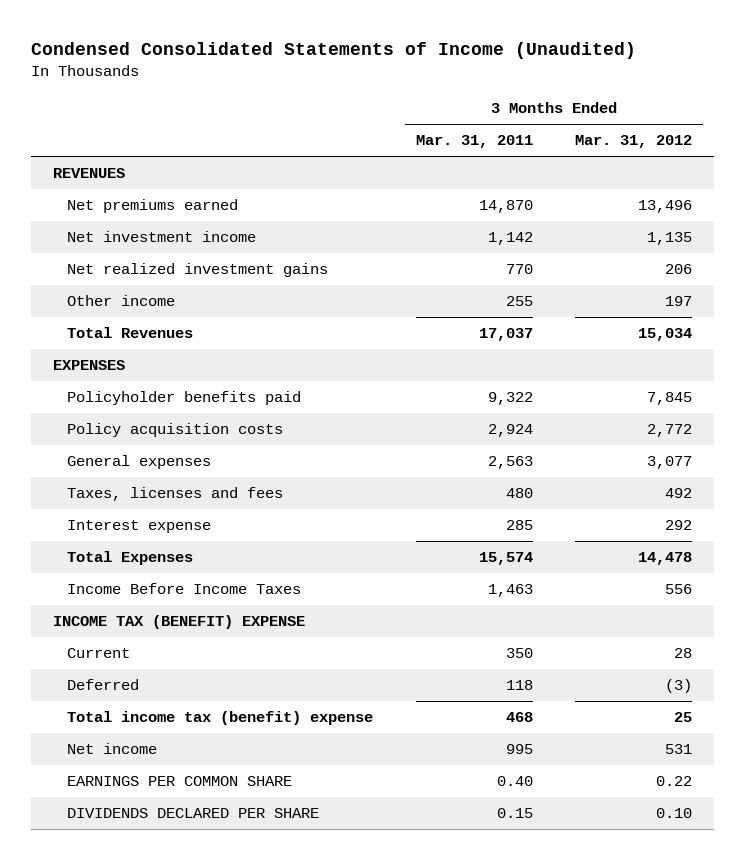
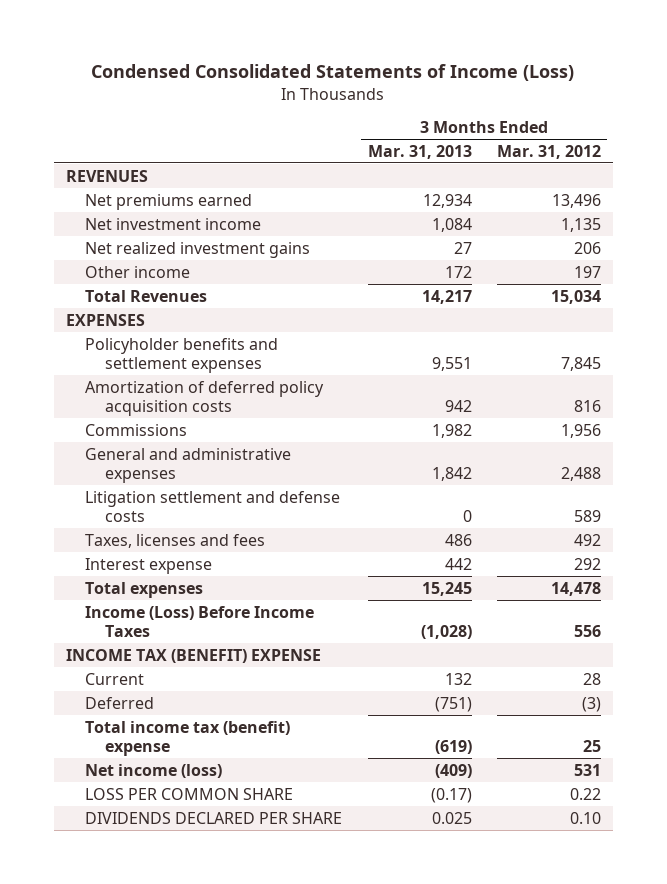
- Condensed Consolidated Statements of Income (Unaudited)
+ Condensed Consolidated Statements of Income (Loss)
- | 3 Months Ended Mar. 31, 2011 | 3 Months Ended Mar. 31, 2012
+ | 3 Months Ended Mar. 31, 2013 | 3 Months Ended Mar. 31, 2012
- Policyholder benefits paid | 9,322 | 7,845
- Policy acquisition costs | 2,924 | 2,772
- General expenses | 2,563 | 3,077
+ Policyholder benefits and settlement expenses | 9,551 | 7,845
+ Amortization of deferred policy acquisition costs | 942 | 816
+ Commissions | 1,982 | 1,956
+ General and administrative expenses | 1,842 | 2,488
+ Litigation settlement and defense costs | 0 | 589
- Total Expenses | 15,574 | 14,478
- Income Before Income Taxes | 1,463 | 556
+ Total expenses | 15,245 | 14,478
+ Income (Loss) Before Income Taxes | (1,028) | 556
- Net income | 995 | 531
- EARNINGS PER COMMON SHARE | 0.40 | 0.22
+ Net income (loss) | (409) | 531
+ LOSS PER COMMON SHARE | (0.17) | 0.22

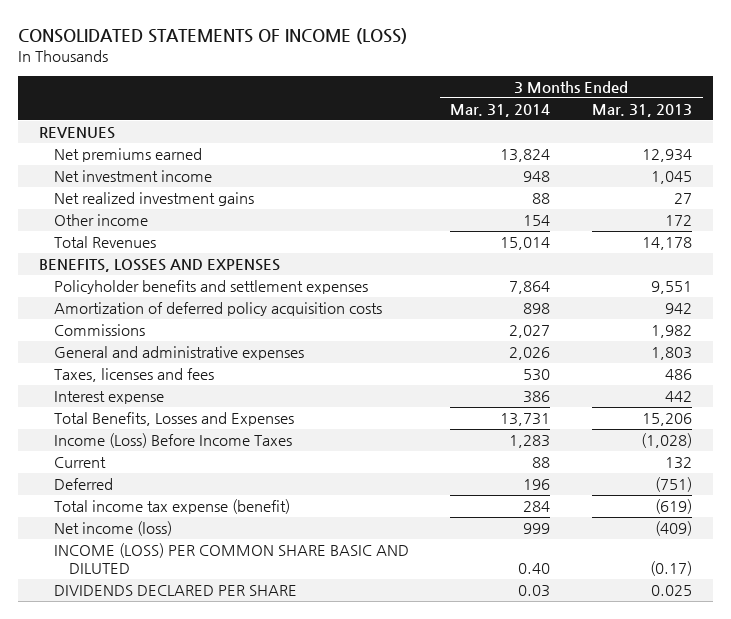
- Condensed Consolidated Statements of Income (Loss)
+ CONSOLIDATED STATEMENTS OF INCOME (LOSS)
- | 3 Months Ended Mar. 31, 2013 | 3 Months Ended Mar. 31, 2012
+ | 3 Months Ended Mar. 31, 2014 | 3 Months Ended Mar. 31, 2013
- Net investment income | 1,084 | 1,135
+ Net investment income | 948 | 1,045
- Total Revenues | 14,217 | 15,034
- EXPENSES
+ Total Revenues | 15,014 | 14,178
+ BENEFITS, LOSSES AND EXPENSES
- General and administrative expenses | 1,842 | 2,488
- Litigation settlement and defense costs | 0 | 589
+ General and administrative expenses | 2,026 | 1,803
- Total expenses | 15,245 | 14,478
+ Total Benefits, Losses and Expenses | 13,731 | 15,206
- INCOME TAX (BENEFIT) EXPENSE
- Total income tax (benefit) expense | (619) | 25
+ Total income tax expense (benefit) | 284 | (619)
- LOSS PER COMMON SHARE | (0.17) | 0.22
+ INCOME (LOSS) PER COMMON SHARE BASIC AND DILUTED | 0.40 | (0.17)

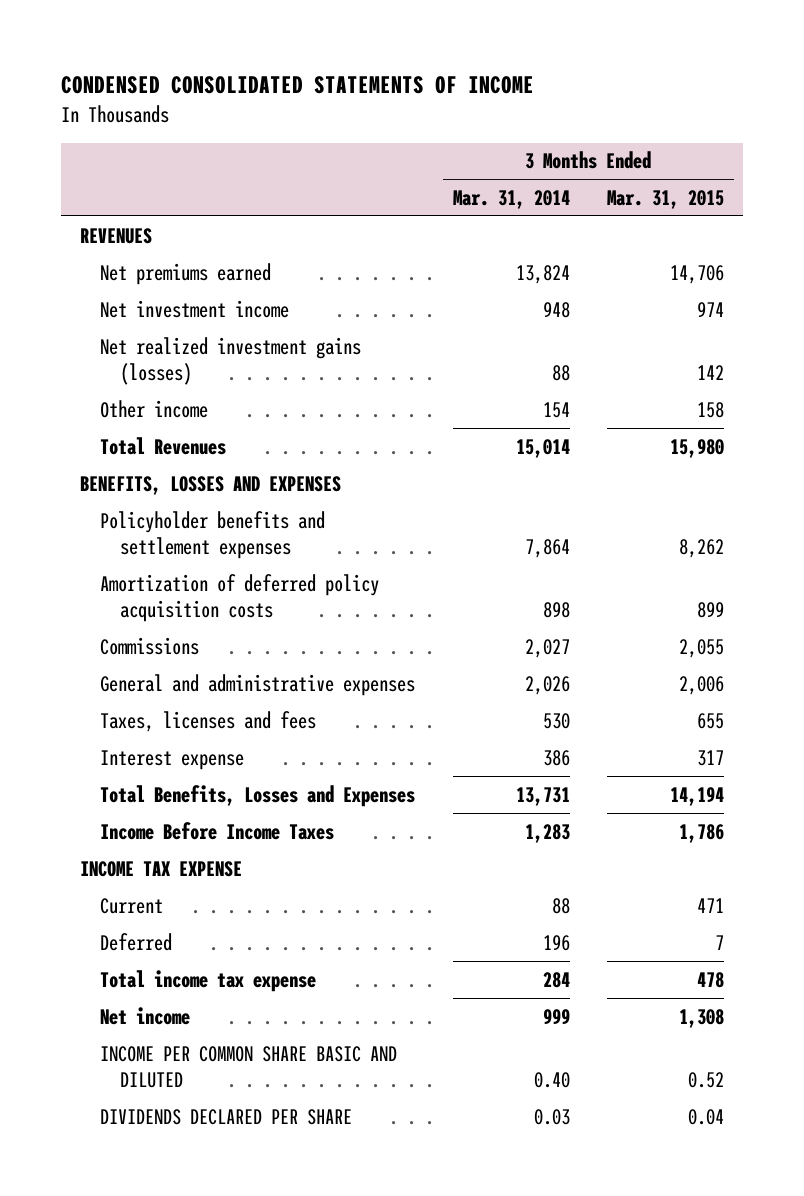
- CONSOLIDATED STATEMENTS OF INCOME (LOSS)
+ CONDENSED CONSOLIDATED STATEMENTS OF INCOME
- | 3 Months Ended Mar. 31, 2014 | 3 Months Ended Mar. 31, 2013
+ | 3 Months Ended Mar. 31, 2014 | 3 Months Ended Mar. 31, 2015
- Net realized investment gains | 88 | 27
+ Net realized investment gains (losses) | 88 | 142
- Income (Loss) Before Income Taxes | 1,283 | (1,028)
+ Income Before Income Taxes | 1,283 | 1,786
+ INCOME TAX EXPENSE
- Total income tax expense (benefit) | 284 | (619)
- Net income (loss) | 999 | (409)
- INCOME (LOSS) PER COMMON SHARE BASIC AND DILUTED | 0.40 | (0.17)
+ Total income tax expense | 284 | 478
+ Net income | 999 | 1,308
+ INCOME PER COMMON SHARE BASIC AND DILUTED | 0.40 | 0.52

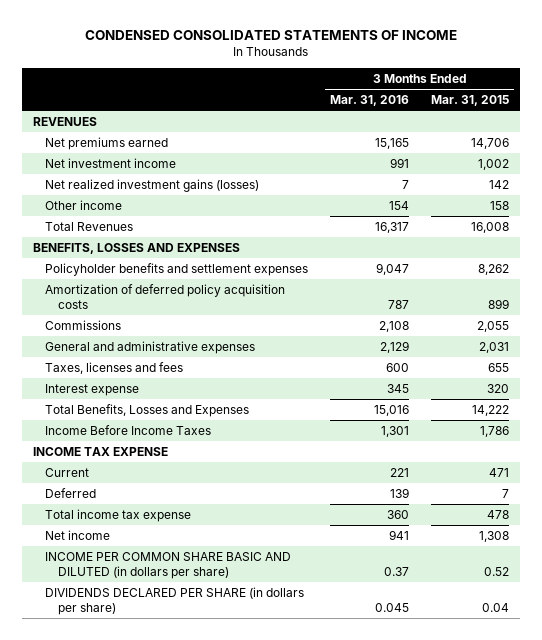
- | 3 Months Ended Mar. 31, 2014 | 3 Months Ended Mar. 31, 2015
+ | 3 Months Ended Mar. 31, 2016 | 3 Months Ended Mar. 31, 2015
- Net investment income | 948 | 974
+ Net investment income | 991 | 1,002
- Total Revenues | 15,014 | 15,980
+ Total Revenues | 16,317 | 16,008
- General and administrative expenses | 2,026 | 2,006
+ General and administrative expenses | 2,129 | 2,031
- Interest expense | 386 | 317
- Total Benefits, Losses and Expenses | 13,731 | 14,194
+ Interest expense | 345 | 320
+ Total Benefits, Losses and Expenses | 15,016 | 14,222
- INCOME PER COMMON SHARE BASIC AND DILUTED | 0.40 | 0.52
- DIVIDENDS DECLARED PER SHARE | 0.03 | 0.04
+ INCOME PER COMMON SHARE BASIC AND DILUTED (in dollars per share) | 0.37 | 0.52
+ DIVIDENDS DECLARED PER SHARE (in dollars per share) | 0.045 | 0.04

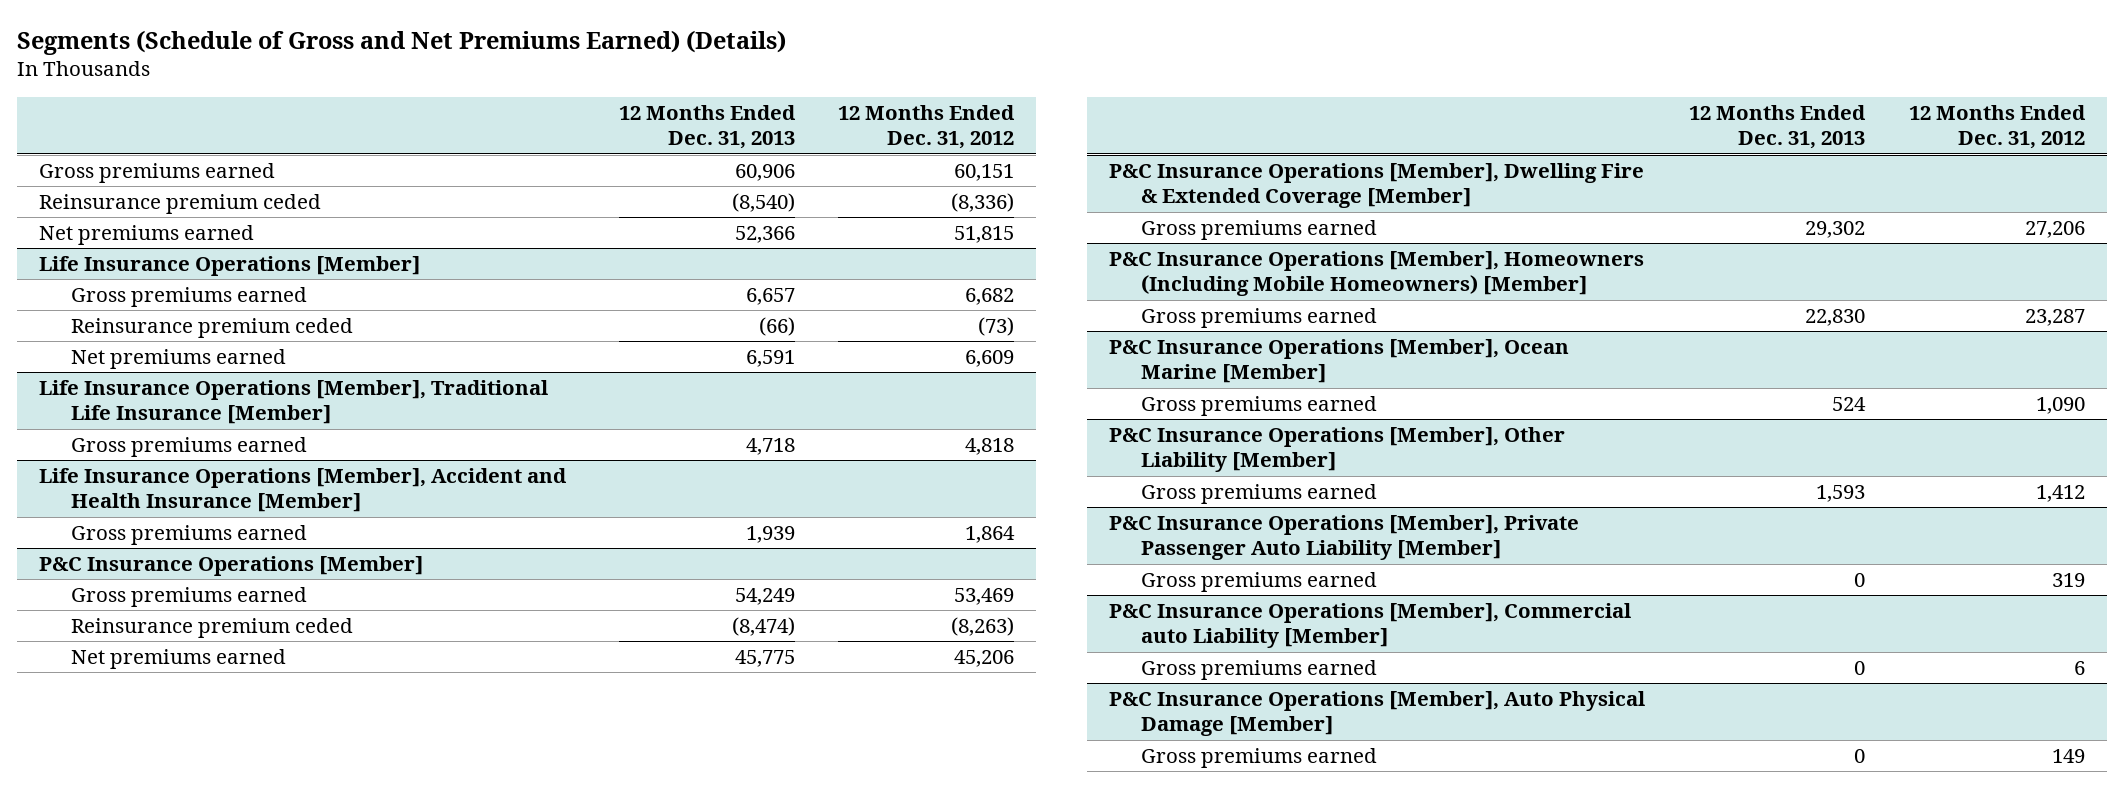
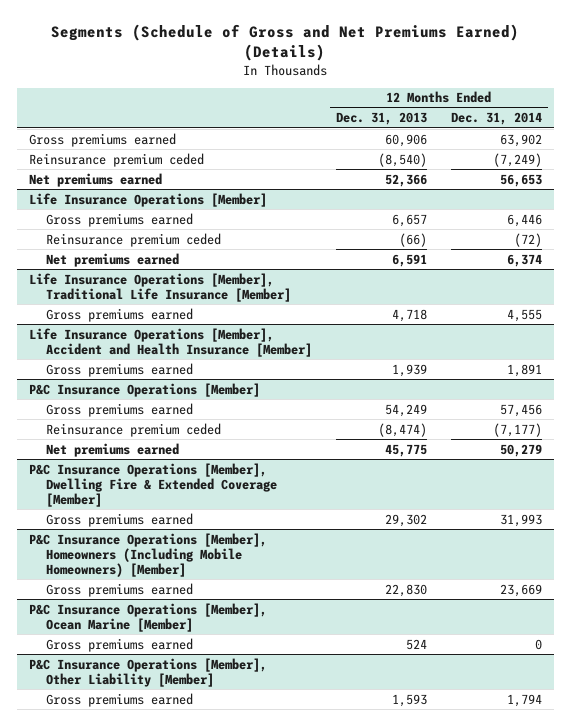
- | 12 Months Ended Dec. 31, 2013 | 12 Months Ended Dec. 31, 2012
+ | 12 Months Ended Dec. 31, 2013 | 12 Months Ended Dec. 31, 2014
- P&C Insurance Operations [Member], Private Passenger Auto Liability [Member]
- Gross premiums earned | 0 | 319
- P&C Insurance Operations [Member], Commercial auto Liability [Member]
- Gross premiums earned | 0 | 6
- P&C Insurance Operations [Member], Auto Physical Damage [Member]
- Gross premiums earned | 0 | 149

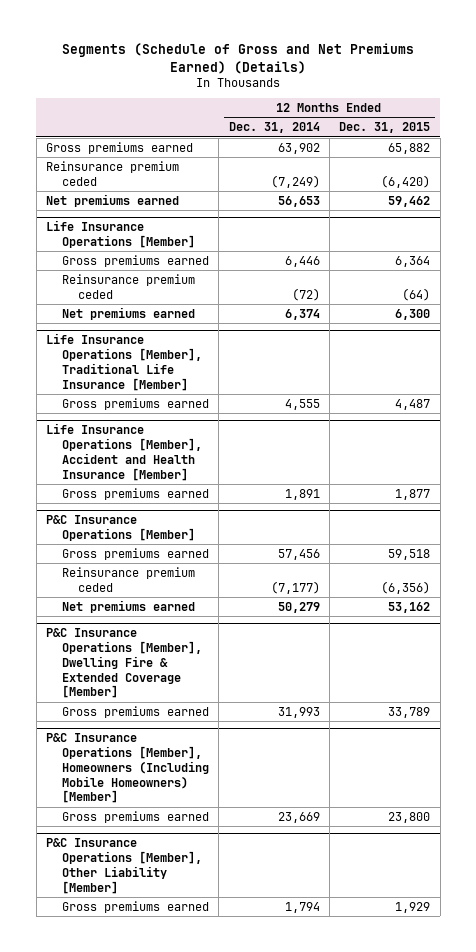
- | 12 Months Ended Dec. 31, 2013 | 12 Months Ended Dec. 31, 2014
+ | 12 Months Ended Dec. 31, 2014 | 12 Months Ended Dec. 31, 2015
- P&C Insurance Operations [Member], Ocean Marine [Member]
- Gross premiums earned | 524 | 0

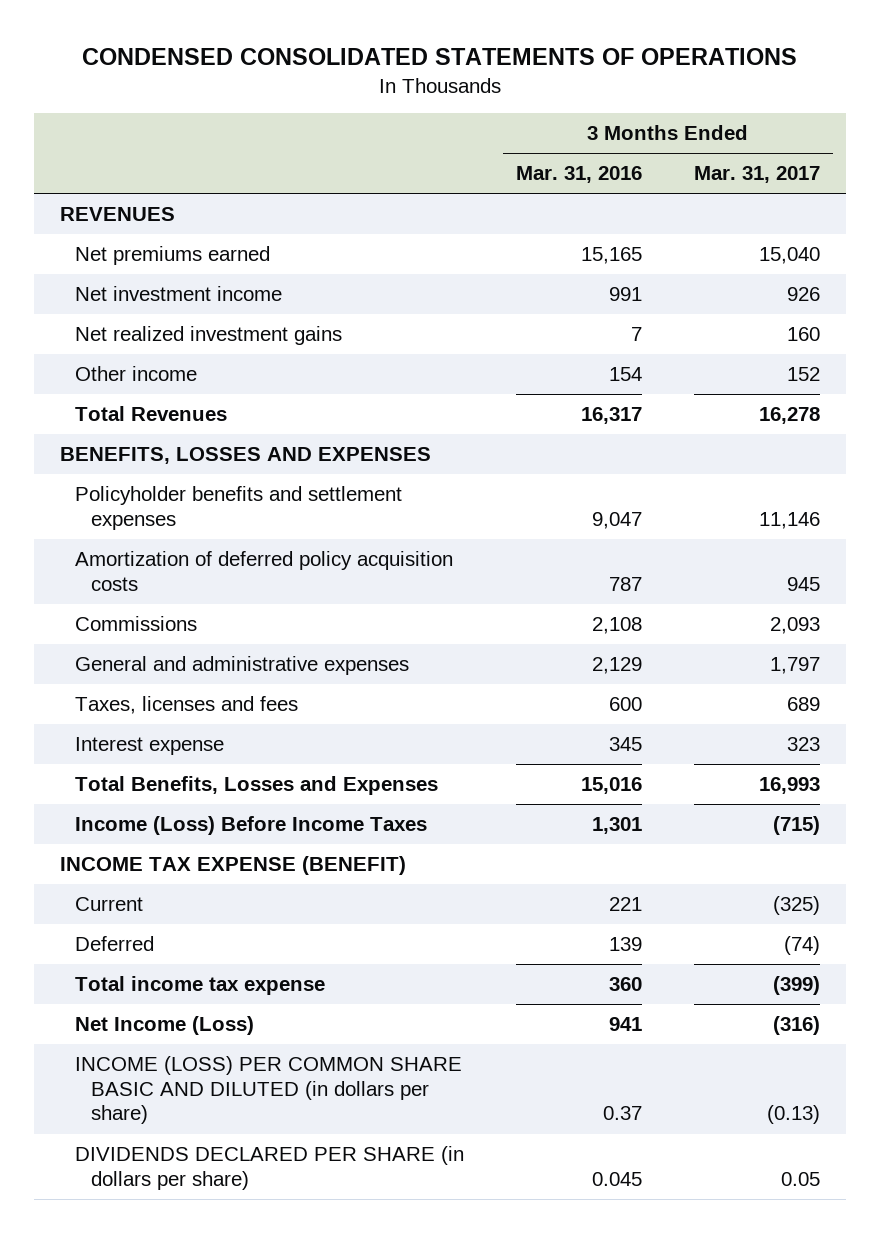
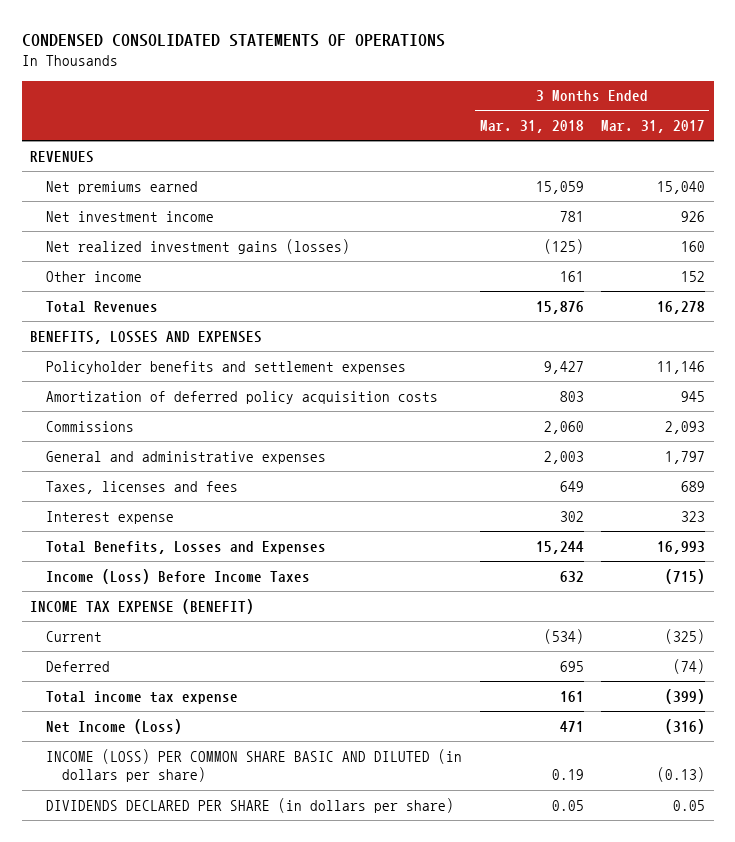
- | 3 Months Ended Mar. 31, 2016 | 3 Months Ended Mar. 31, 2017
+ | 3 Months Ended Mar. 31, 2018 | 3 Months Ended Mar. 31, 2017
- Net realized investment gains | 7 | 160
+ Net realized investment gains (losses) | (125) | 160

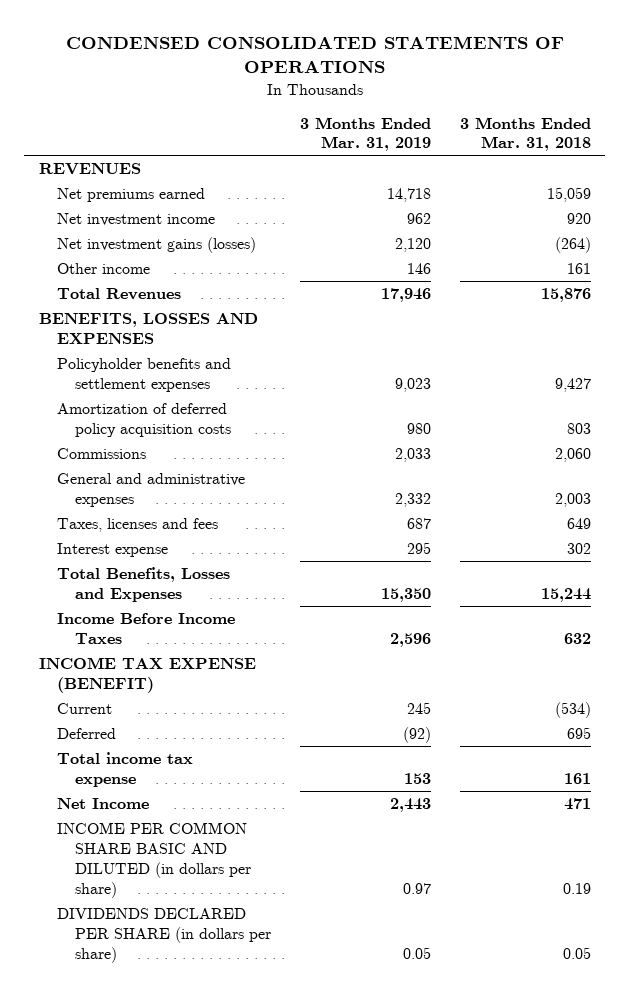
- | 3 Months Ended Mar. 31, 2018 | 3 Months Ended Mar. 31, 2017
+ | 3 Months Ended Mar. 31, 2019 | 3 Months Ended Mar. 31, 2018
- Net investment income | 781 | 926
- Net realized investment gains (losses) | (125) | 160
+ Net investment income | 962 | 920
+ Net investment gains (losses) | 2,120 | (264)
- Income (Loss) Before Income Taxes | 632 | (715)
+ Income Before Income Taxes | 2,596 | 632
- Net Income (Loss) | 471 | (316)
- INCOME (LOSS) PER COMMON SHARE BASIC AND DILUTED (in dollars per share) | 0.19 | (0.13)
+ Net Income | 2,443 | 471
+ INCOME PER COMMON SHARE BASIC AND DILUTED (in dollars per share) | 0.97 | 0.19

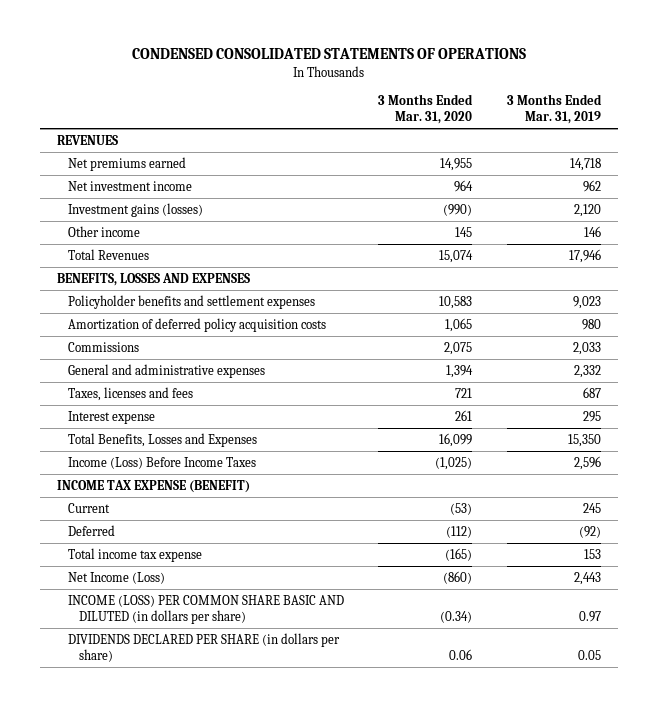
- | 3 Months Ended Mar. 31, 2019 | 3 Months Ended Mar. 31, 2018
+ | 3 Months Ended Mar. 31, 2020 | 3 Months Ended Mar. 31, 2019
- Net investment gains (losses) | 2,120 | (264)
+ Investment gains (losses) | (990) | 2,120
- Income Before Income Taxes | 2,596 | 632
+ Income (Loss) Before Income Taxes | (1,025) | 2,596
- Net Income | 2,443 | 471
- INCOME PER COMMON SHARE BASIC AND DILUTED (in dollars per share) | 0.97 | 0.19
+ Net Income (Loss) | (860) | 2,443
+ INCOME (LOSS) PER COMMON SHARE BASIC AND DILUTED (in dollars per share) | (0.34) | 0.97

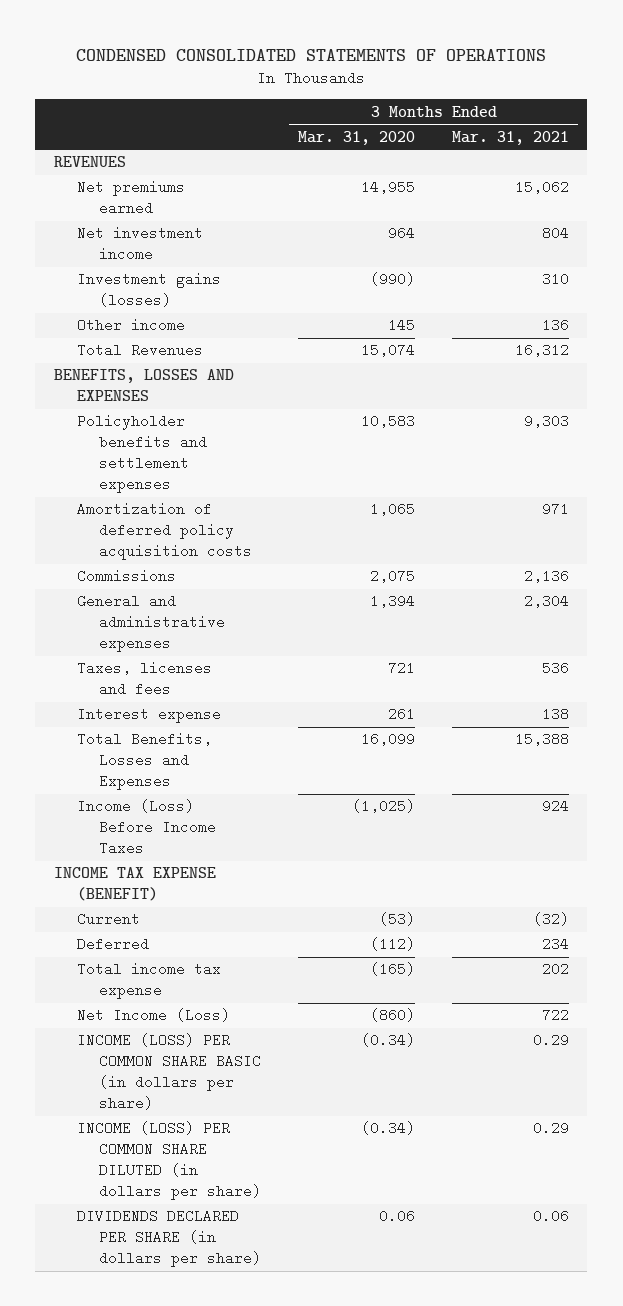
- | 3 Months Ended Mar. 31, 2020 | 3 Months Ended Mar. 31, 2019
+ | 3 Months Ended Mar. 31, 2020 | 3 Months Ended Mar. 31, 2021
- INCOME (LOSS) PER COMMON SHARE BASIC AND DILUTED (in dollars per share) | (0.34) | 0.97
+ INCOME (LOSS) PER COMMON SHARE BASIC (in dollars per share) | (0.34) | 0.29
+ INCOME (LOSS) PER COMMON SHARE DILUTED (in dollars per share) | (0.34) | 0.29

